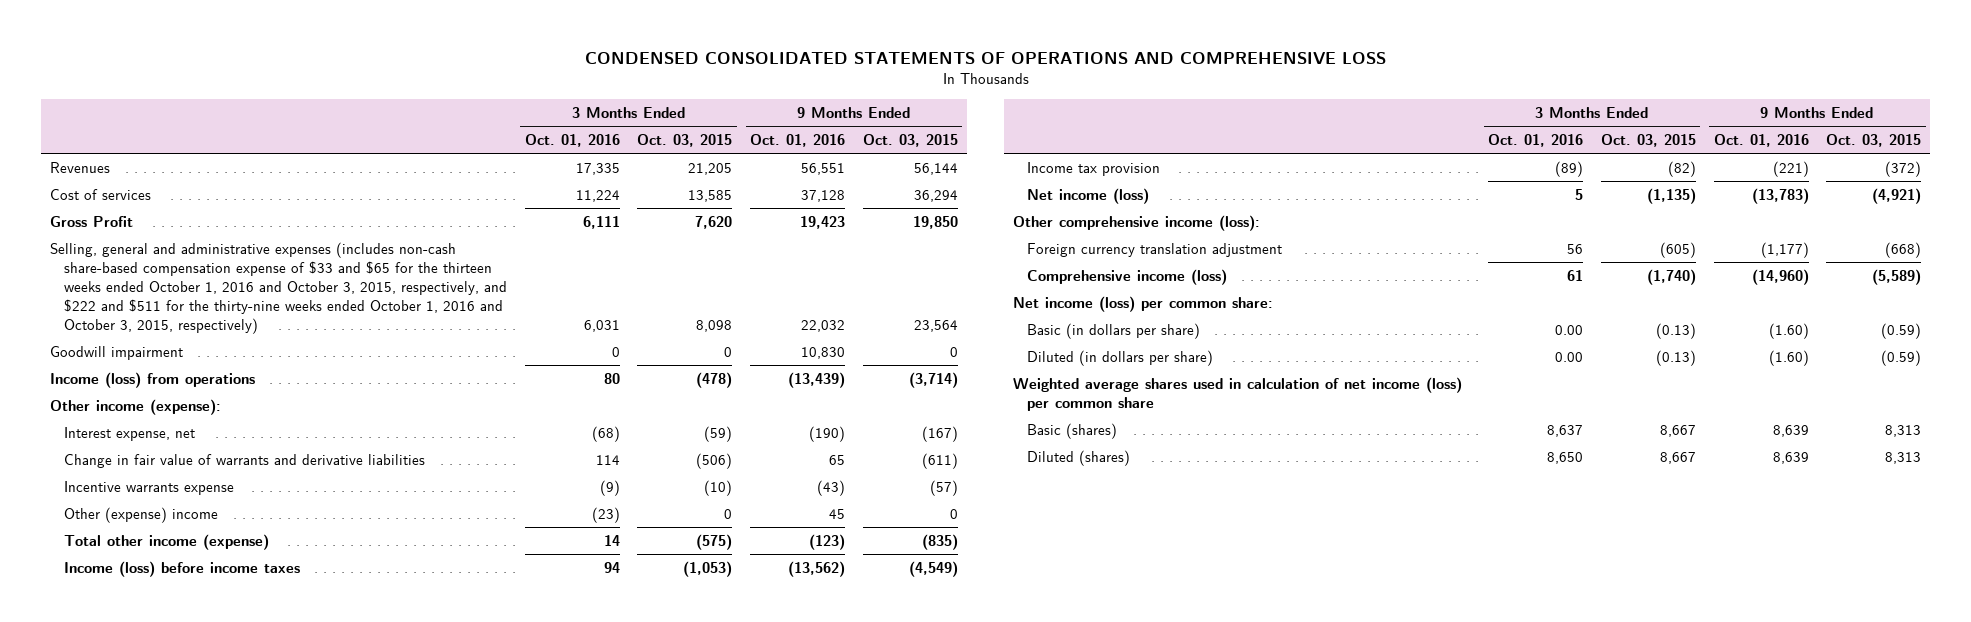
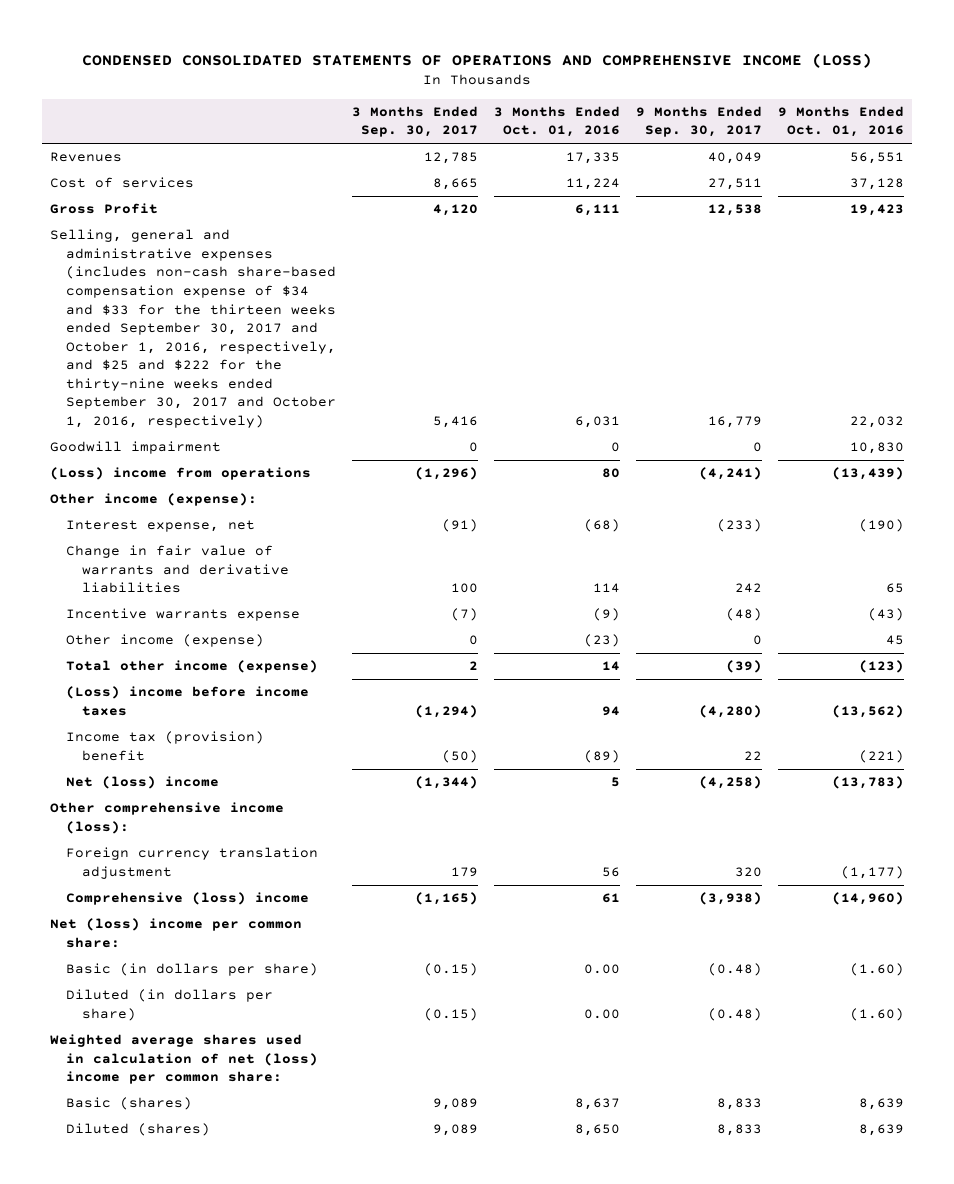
- CONDENSED CONSOLIDATED STATEMENTS OF OPERATIONS AND COMPREHENSIVE LOSS
+ CONDENSED CONSOLIDATED STATEMENTS OF OPERATIONS AND COMPREHENSIVE INCOME (LOSS)
- | 3 Months Ended Oct. 01, 2016 | 3 Months Ended Oct. 03, 2015 | 9 Months Ended Oct. 01, 2016 | 9 Months Ended Oct. 03, 2015
+ | 3 Months Ended Sep. 30, 2017 | 3 Months Ended Oct. 01, 2016 | 9 Months Ended Sep. 30, 2017 | 9 Months Ended Oct. 01, 2016
- Selling, general and administrative expenses (includes non-cash share-based compensation expense of $33 and $65 for the thirteen weeks ended October 1, 2016 and October 3, 2015, respectively, and $222 and $511 for the thirty-nine weeks ended October 1, 2016 and October 3, 2015, respectively) | 6,031 | 8,098 | 22,032 | 23,564
+ Selling, general and administrative expenses (includes non-cash share-based compensation expense of $34 and $33 for the thirteen weeks ended September 30, 2017 and October 1, 2016, respectively, and $25 and $222 for the thirty-nine weeks ended September 30, 2017 and October 1, 2016, respectively) | 5,416 | 6,031 | 16,779 | 22,032
- Income (loss) from operations | 80 | (478) | (13,439) | (3,714)
+ (Loss) income from operations | (1,296) | 80 | (4,241) | (13,439)
- Other (expense) income | (23) | 0 | 45 | 0
+ Other income (expense) | 0 | (23) | 0 | 45
- Income (loss) before income taxes | 94 | (1,053) | (13,562) | (4,549)
- Income tax provision | (89) | (82) | (221) | (372)
- Net income (loss) | 5 | (1,135) | (13,783) | (4,921)
+ (Loss) income before income taxes | (1,294) | 94 | (4,280) | (13,562)
+ Income tax (provision) benefit | (50) | (89) | 22 | (221)
+ Net (loss) income | (1,344) | 5 | (4,258) | (13,783)
- Comprehensive income (loss) | 61 | (1,740) | (14,960) | (5,589)
- Net income (loss) per common share:
+ Comprehensive (loss) income | (1,165) | 61 | (3,938) | (14,960)
+ Net (loss) income per common share:
- Weighted average shares used in calculation of net income (loss) per common share
+ Weighted average shares used in calculation of net (loss) income per common share:

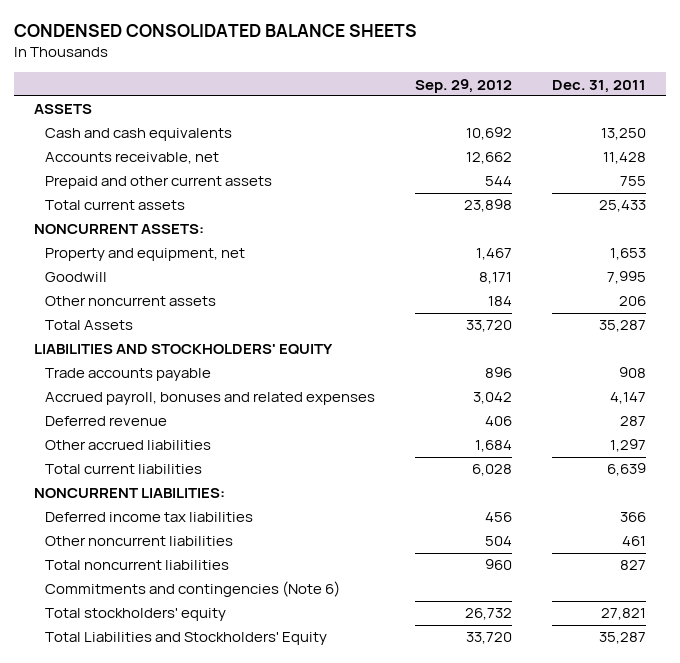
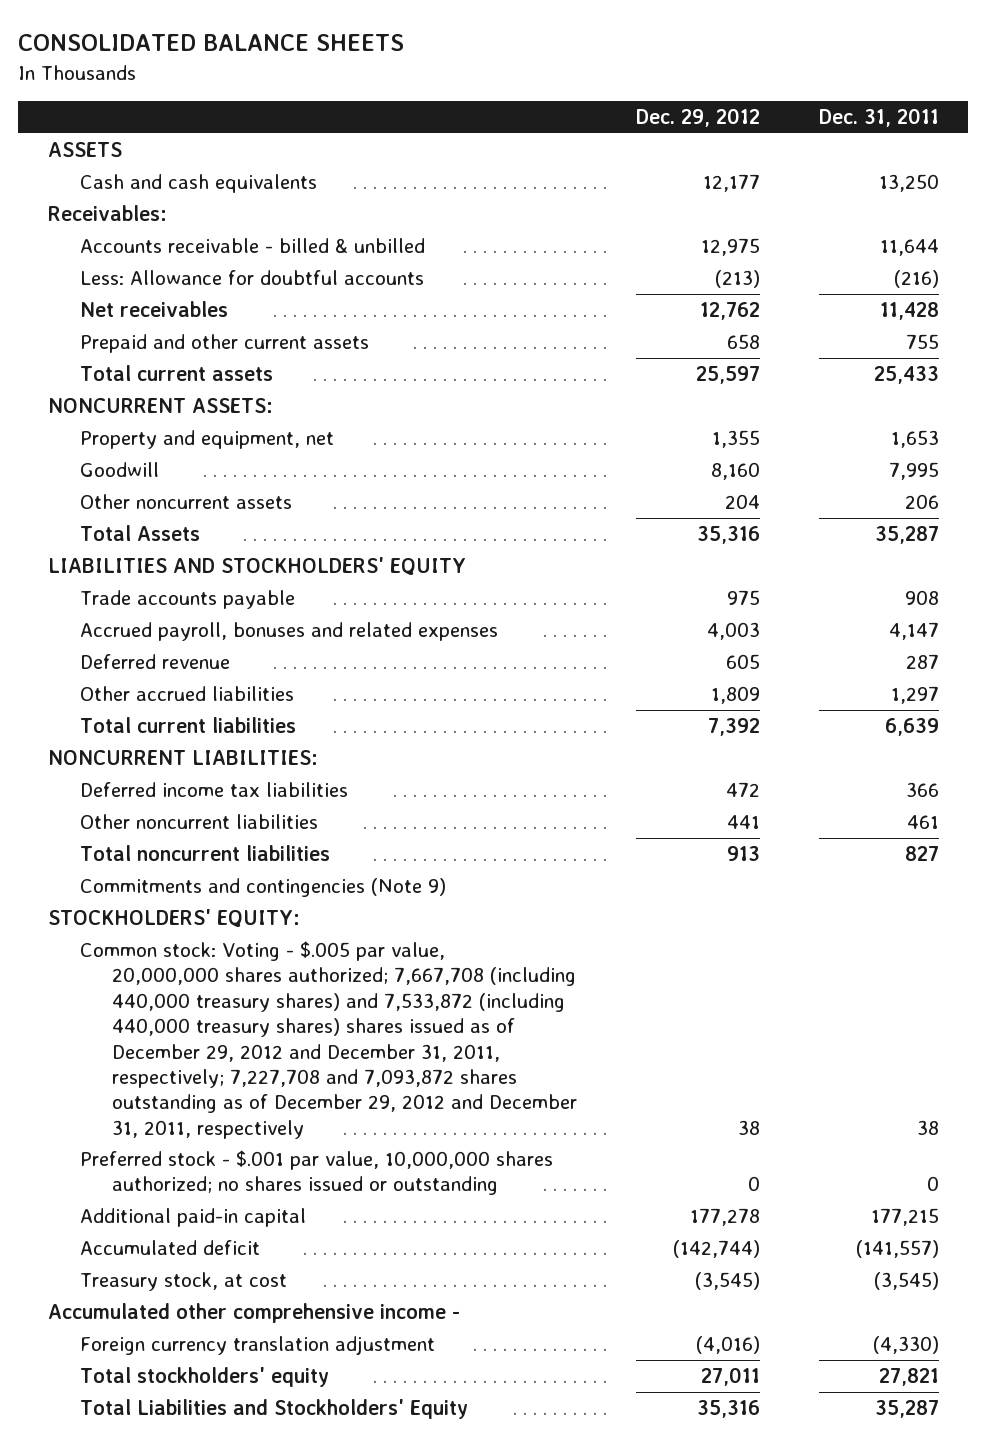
- CONDENSED CONSOLIDATED BALANCE SHEETS
+ CONSOLIDATED BALANCE SHEETS
- | Sep. 29, 2012 | Dec. 31, 2011
+ | Dec. 29, 2012 | Dec. 31, 2011
- Accounts receivable, net | 12,662 | 11,428
+ Receivables:
+ Accounts receivable - billed & unbilled | 12,975 | 11,644
+ Less: Allowance for doubtful accounts | (213) | (216)
+ Net receivables | 12,762 | 11,428
- Commitments and contingencies (Note 6)
+ Commitments and contingencies (Note 9)
+ STOCKHOLDERS' EQUITY:
+ Common stock: Voting - $.005 par value, 20,000,000 shares authorized; 7,667,708 (including 440,000 treasury shares) and 7,533,872 (including 440,000 treasury shares) shares issued as of December 29, 2012 and December 31, 2011, respectively; 7,227,708 and 7,093,872 shares outstanding as of December 29, 2012 and December 31, 2011, respectively | 38 | 38
+ Preferred stock - $.001 par value, 10,000,000 shares authorized; no shares issued or outstanding | 0 | 0
+ Additional paid-in capital | 177,278 | 177,215
+ Accumulated deficit | (142,744) | (141,557)
+ Treasury stock, at cost | (3,545) | (3,545)
+ Accumulated other comprehensive income -
+ Foreign currency translation adjustment | (4,016) | (4,330)

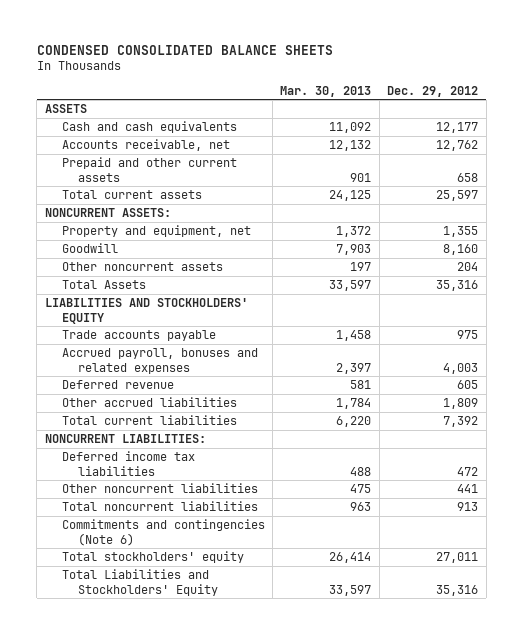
- CONSOLIDATED BALANCE SHEETS
+ CONDENSED CONSOLIDATED BALANCE SHEETS
- | Dec. 29, 2012 | Dec. 31, 2011
+ | Mar. 30, 2013 | Dec. 29, 2012
- Receivables:
- Accounts receivable - billed & unbilled | 12,975 | 11,644
- Less: Allowance for doubtful accounts | (213) | (216)
- Net receivables | 12,762 | 11,428
+ Accounts receivable, net | 12,132 | 12,762
- Commitments and contingencies (Note 9)
- STOCKHOLDERS' EQUITY:
- Common stock: Voting - $.005 par value, 20,000,000 shares authorized; 7,667,708 (including 440,000 treasury shares) and 7,533,872 (including 440,000 treasury shares) shares issued as of December 29, 2012 and December 31, 2011, respectively; 7,227,708 and 7,093,872 shares outstanding as of December 29, 2012 and December 31, 2011, respectively | 38 | 38
- Preferred stock - $.001 par value, 10,000,000 shares authorized; no shares issued or outstanding | 0 | 0
- Additional paid-in capital | 177,278 | 177,215
- Accumulated deficit | (142,744) | (141,557)
- Treasury stock, at cost | (3,545) | (3,545)
- Accumulated other comprehensive income -
- Foreign currency translation adjustment | (4,016) | (4,330)
+ Commitments and contingencies (Note 6)

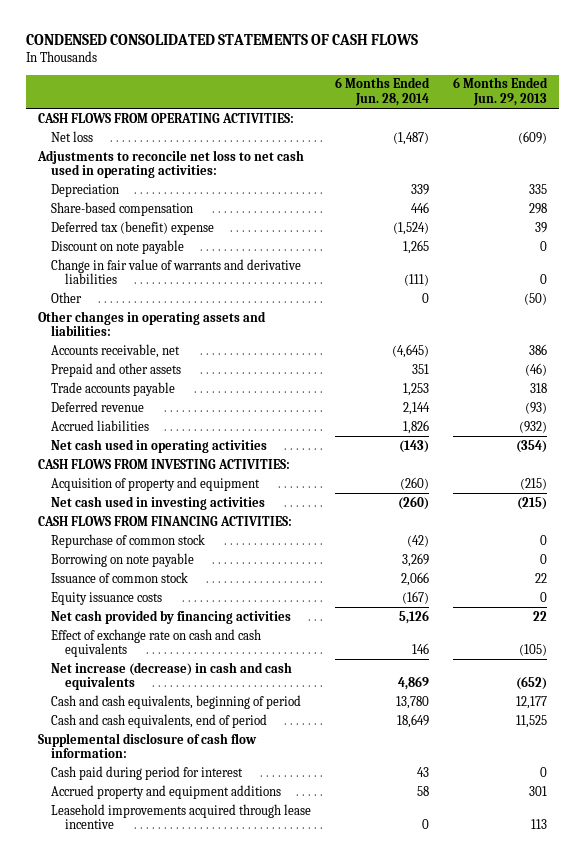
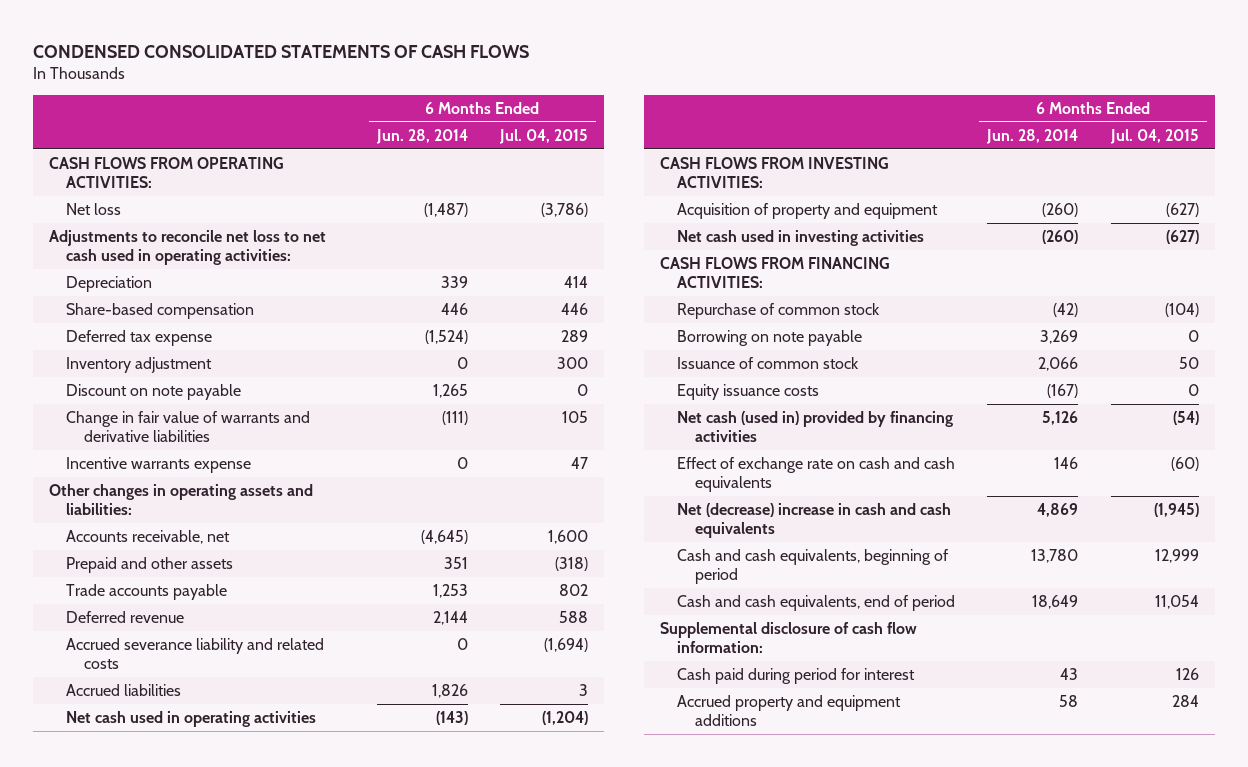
- | 6 Months Ended Jun. 28, 2014 | 6 Months Ended Jun. 29, 2013
+ | 6 Months Ended Jun. 28, 2014 | 6 Months Ended Jul. 04, 2015
- Deferred tax (benefit) expense | (1,524) | 39
+ Deferred tax expense | (1,524) | 289
+ Inventory adjustment | 0 | 300
- Other | 0 | (50)
+ Incentive warrants expense | 0 | 47
+ Accrued severance liability and related costs | 0 | (1,694)
- Net cash provided by financing activities | 5,126 | 22
+ Net cash (used in) provided by financing activities | 5,126 | (54)
- Net increase (decrease) in cash and cash equivalents | 4,869 | (652)
+ Net (decrease) increase in cash and cash equivalents | 4,869 | (1,945)
- Leasehold improvements acquired through lease incentive | 0 | 113

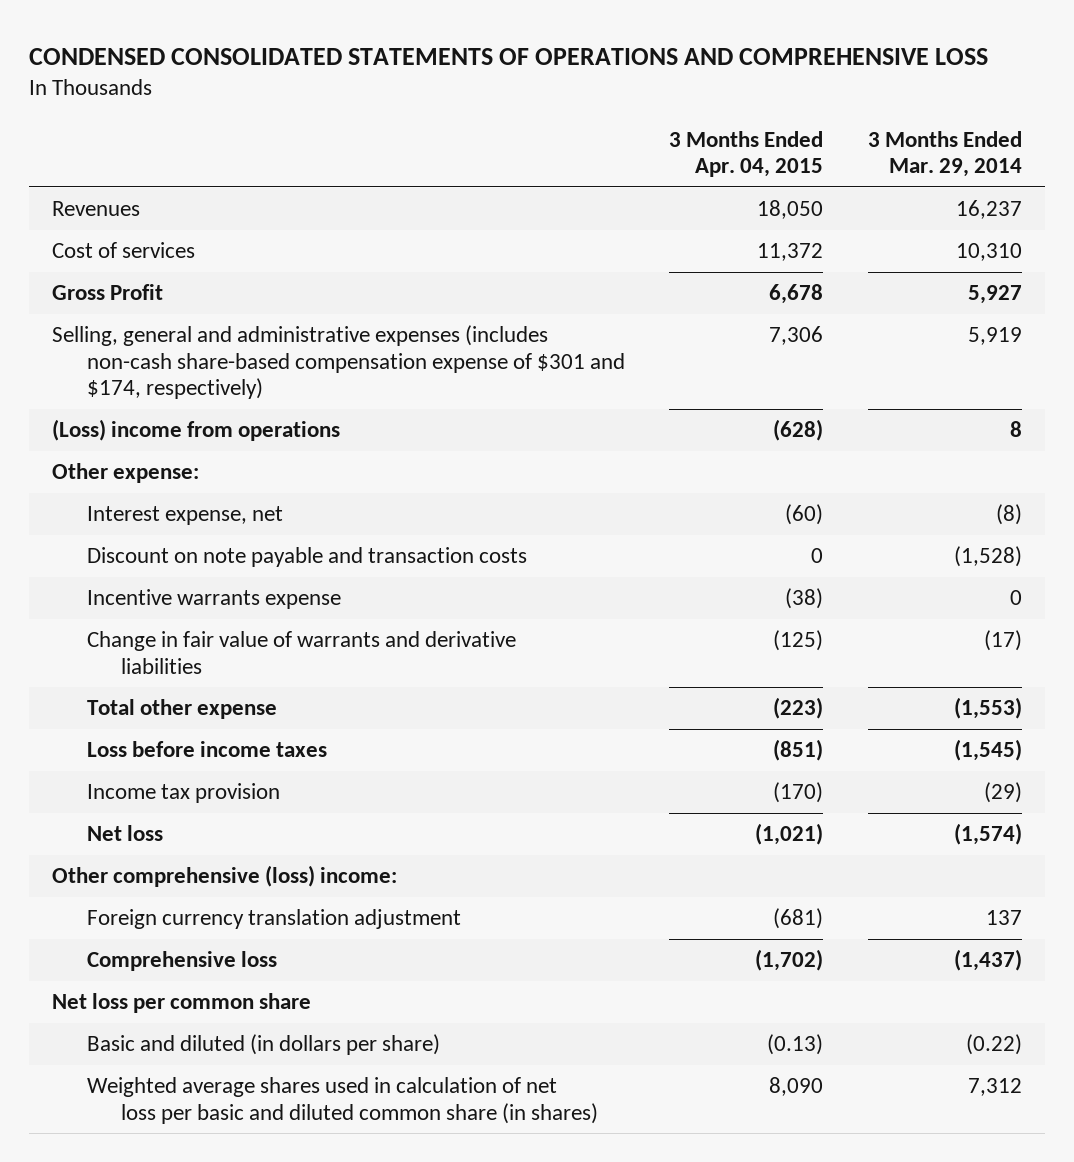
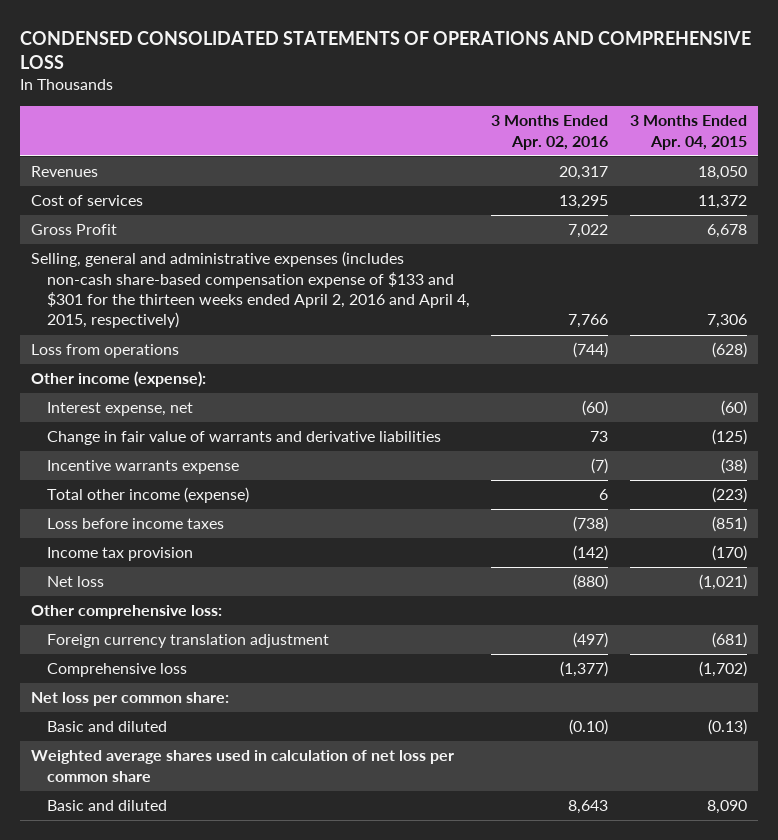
- | 3 Months Ended Apr. 04, 2015 | 3 Months Ended Mar. 29, 2014
+ | 3 Months Ended Apr. 02, 2016 | 3 Months Ended Apr. 04, 2015
- Selling, general and administrative expenses (includes non-cash share-based compensation expense of $301 and $174, respectively) | 7,306 | 5,919
- (Loss) income from operations | (628) | 8
- Other expense:
+ Selling, general and administrative expenses (includes non-cash share-based compensation expense of $133 and $301 for the thirteen weeks ended April 2, 2016 and April 4, 2015, respectively) | 7,766 | 7,306
+ Loss from operations | (744) | (628)
+ Other income (expense):
- Discount on note payable and transaction costs | 0 | (1,528)
- Total other expense | (223) | (1,553)
moved down: Incentive warrants expense | (7) | (38)
+ Total other income (expense) | 6 | (223)
- Other comprehensive (loss) income:
+ Other comprehensive loss:
- Net loss per common share
- Basic and diluted (in dollars per share) | (0.13) | (0.22)
- Weighted average shares used in calculation of net loss per basic and diluted common share (in shares) | 8,090 | 7,312
+ Net loss per common share:
+ Basic and diluted | (0.10) | (0.13)
+ Weighted average shares used in calculation of net loss per common share
+ Basic and diluted | 8,643 | 8,090

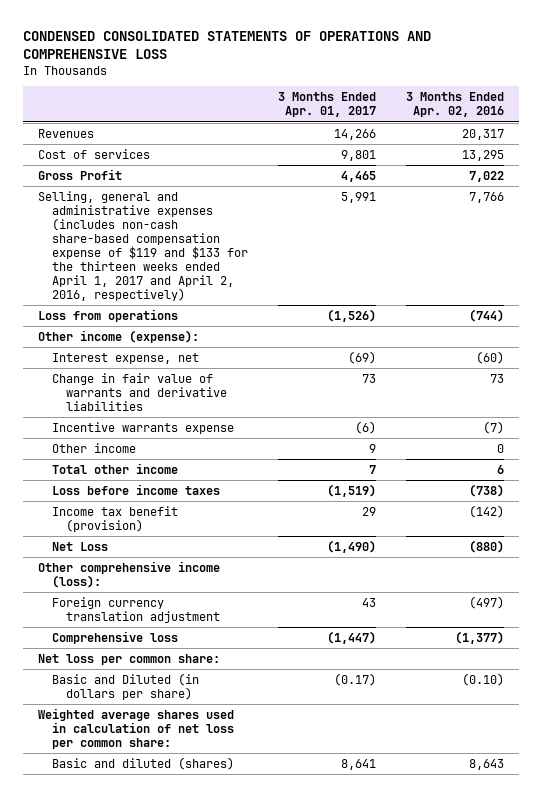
- | 3 Months Ended Apr. 02, 2016 | 3 Months Ended Apr. 04, 2015
+ | 3 Months Ended Apr. 01, 2017 | 3 Months Ended Apr. 02, 2016
- Selling, general and administrative expenses (includes non-cash share-based compensation expense of $133 and $301 for the thirteen weeks ended April 2, 2016 and April 4, 2015, respectively) | 7,766 | 7,306
+ Selling, general and administrative expenses (includes non-cash share-based compensation expense of $119 and $133 for the thirteen weeks ended April 1, 2017 and April 2, 2016, respectively) | 5,991 | 7,766
- Total other income (expense) | 6 | (223)
+ Other income | 9 | 0
+ Total other income | 7 | 6
- Income tax provision | (142) | (170)
- Net loss | (880) | (1,021)
- Other comprehensive loss:
+ Income tax benefit (provision) | 29 | (142)
+ Net Loss | (1,490) | (880)
+ Other comprehensive income (loss):
- Basic and diluted | (0.10) | (0.13)
- Weighted average shares used in calculation of net loss per common share
- Basic and diluted | 8,643 | 8,090
+ Basic and Diluted (in dollars per share) | (0.17) | (0.10)
+ Weighted average shares used in calculation of net loss per common share:
+ Basic and diluted (shares) | 8,641 | 8,643

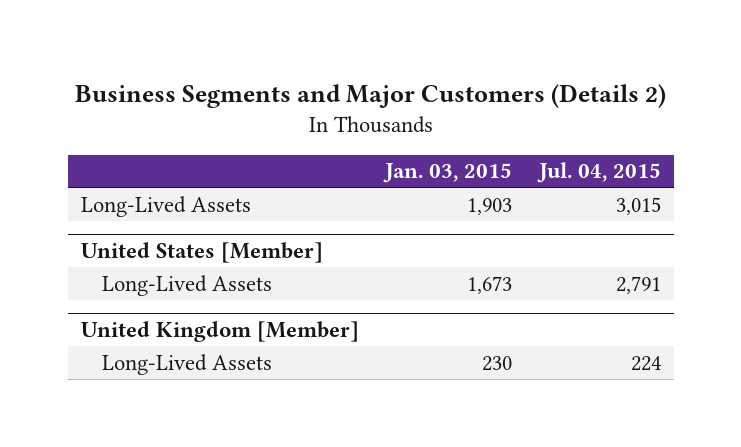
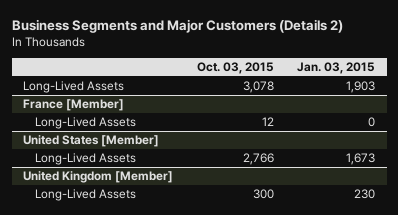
- | Jan. 03, 2015 | Jul. 04, 2015
+ | Oct. 03, 2015 | Jan. 03, 2015
+ France [Member]
+ Long-Lived Assets | 12 | 0

